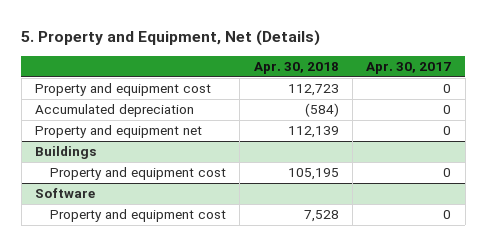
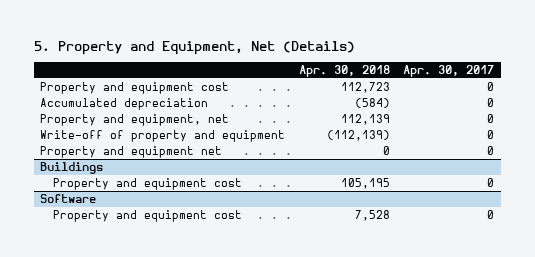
- Property and equipment net | 112,139 | 0
+ Property and equipment, net | 112,139 | 0
+ Write-off of property and equipment | (112,139) | 0
+ Property and equipment net | 0 | 0

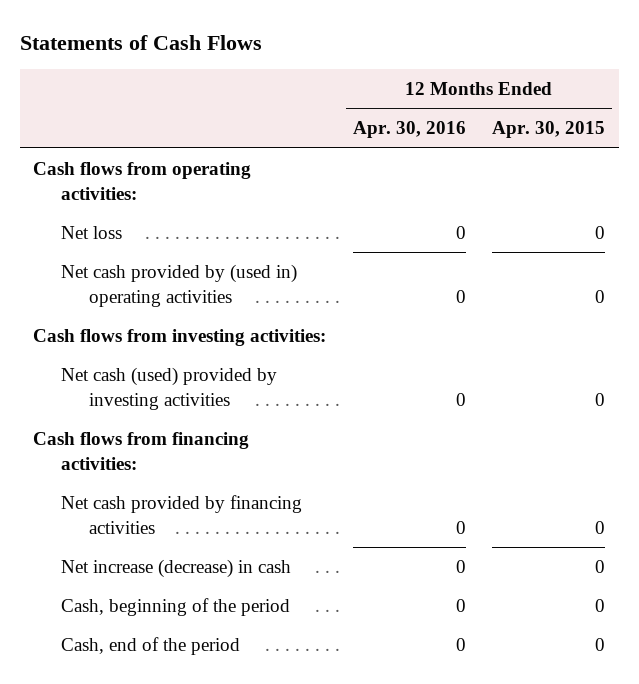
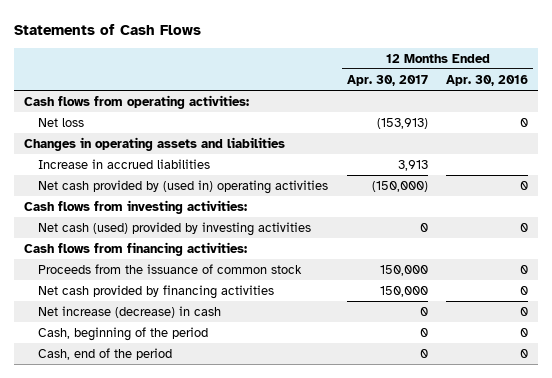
- | 12 Months Ended Apr. 30, 2016 | 12 Months Ended Apr. 30, 2015
+ | 12 Months Ended Apr. 30, 2017 | 12 Months Ended Apr. 30, 2016
+ Changes in operating assets and liabilities
+ Increase in accrued liabilities | 3,913 |
+ Proceeds from the issuance of common stock | 150,000 | 0

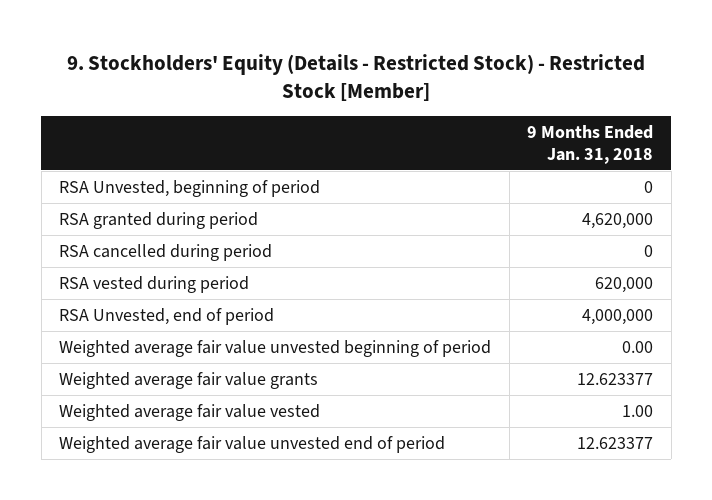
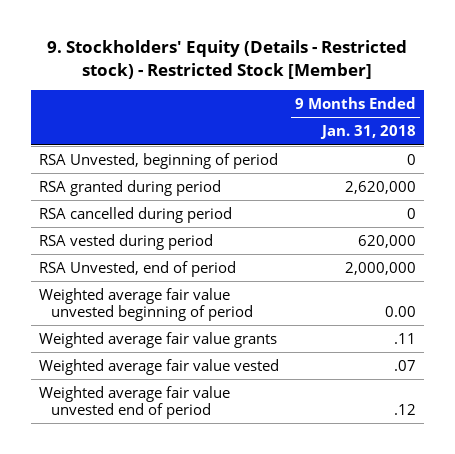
- 9. Stockholders' Equity (Details - Restricted Stock) - Restricted Stock [Member]
+ 9. Stockholders' Equity (Details - Restricted stock) - Restricted Stock [Member]
- RSA granted during period | 4,620,000
+ RSA granted during period | 2,620,000
- RSA Unvested, end of period | 4,000,000
+ RSA Unvested, end of period | 2,000,000
- Weighted average fair value grants | 12.623377
- Weighted average fair value vested | 1.00
- Weighted average fair value unvested end of period | 12.623377
+ Weighted average fair value grants | .11
+ Weighted average fair value vested | .07
+ Weighted average fair value unvested end of period | .12

